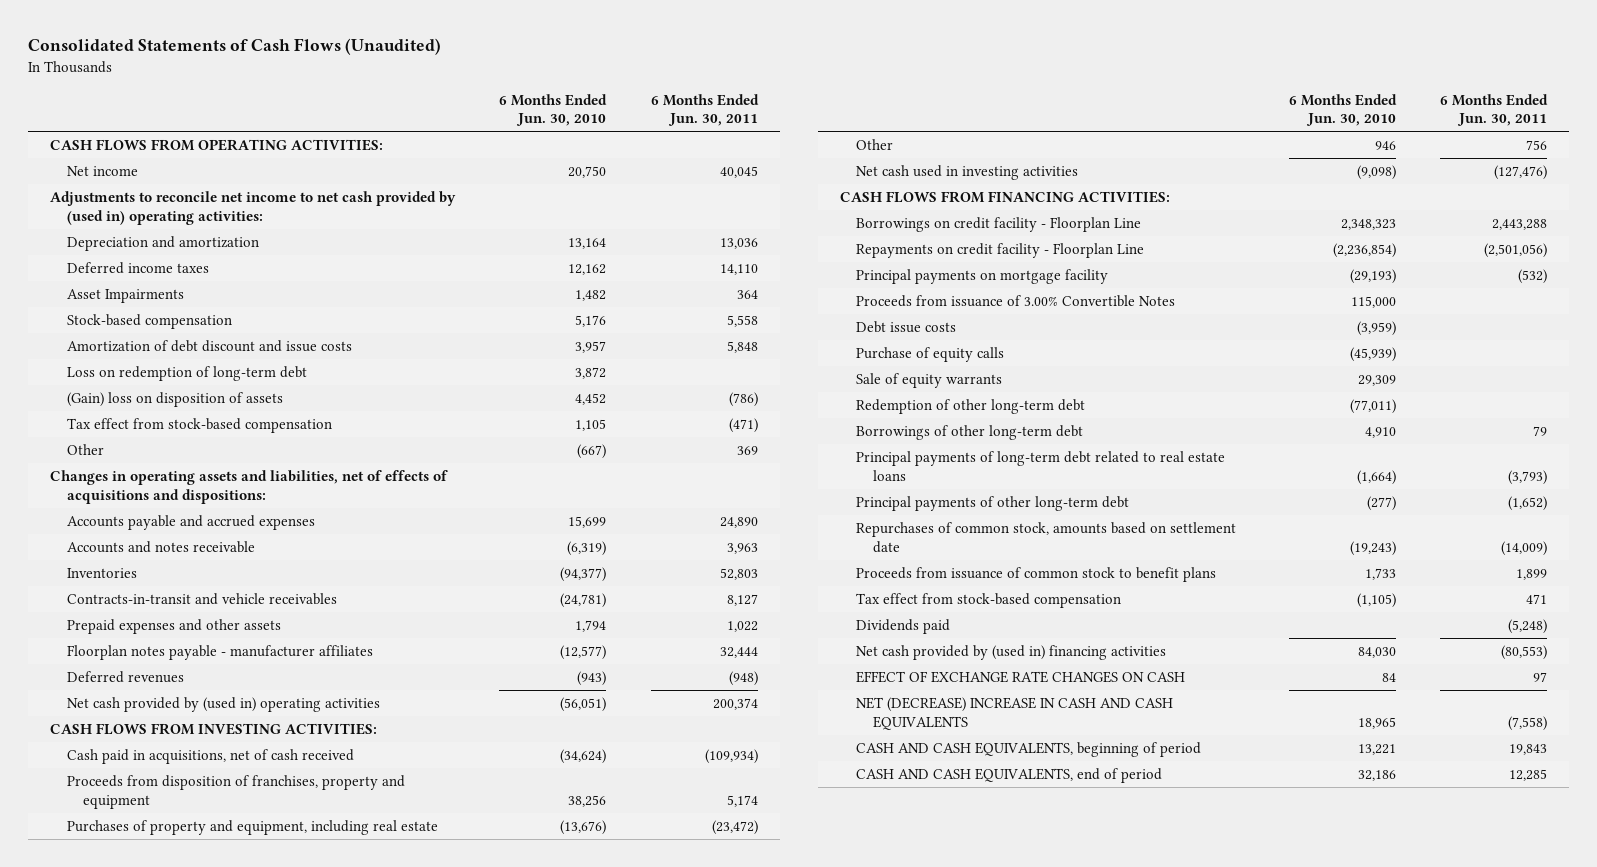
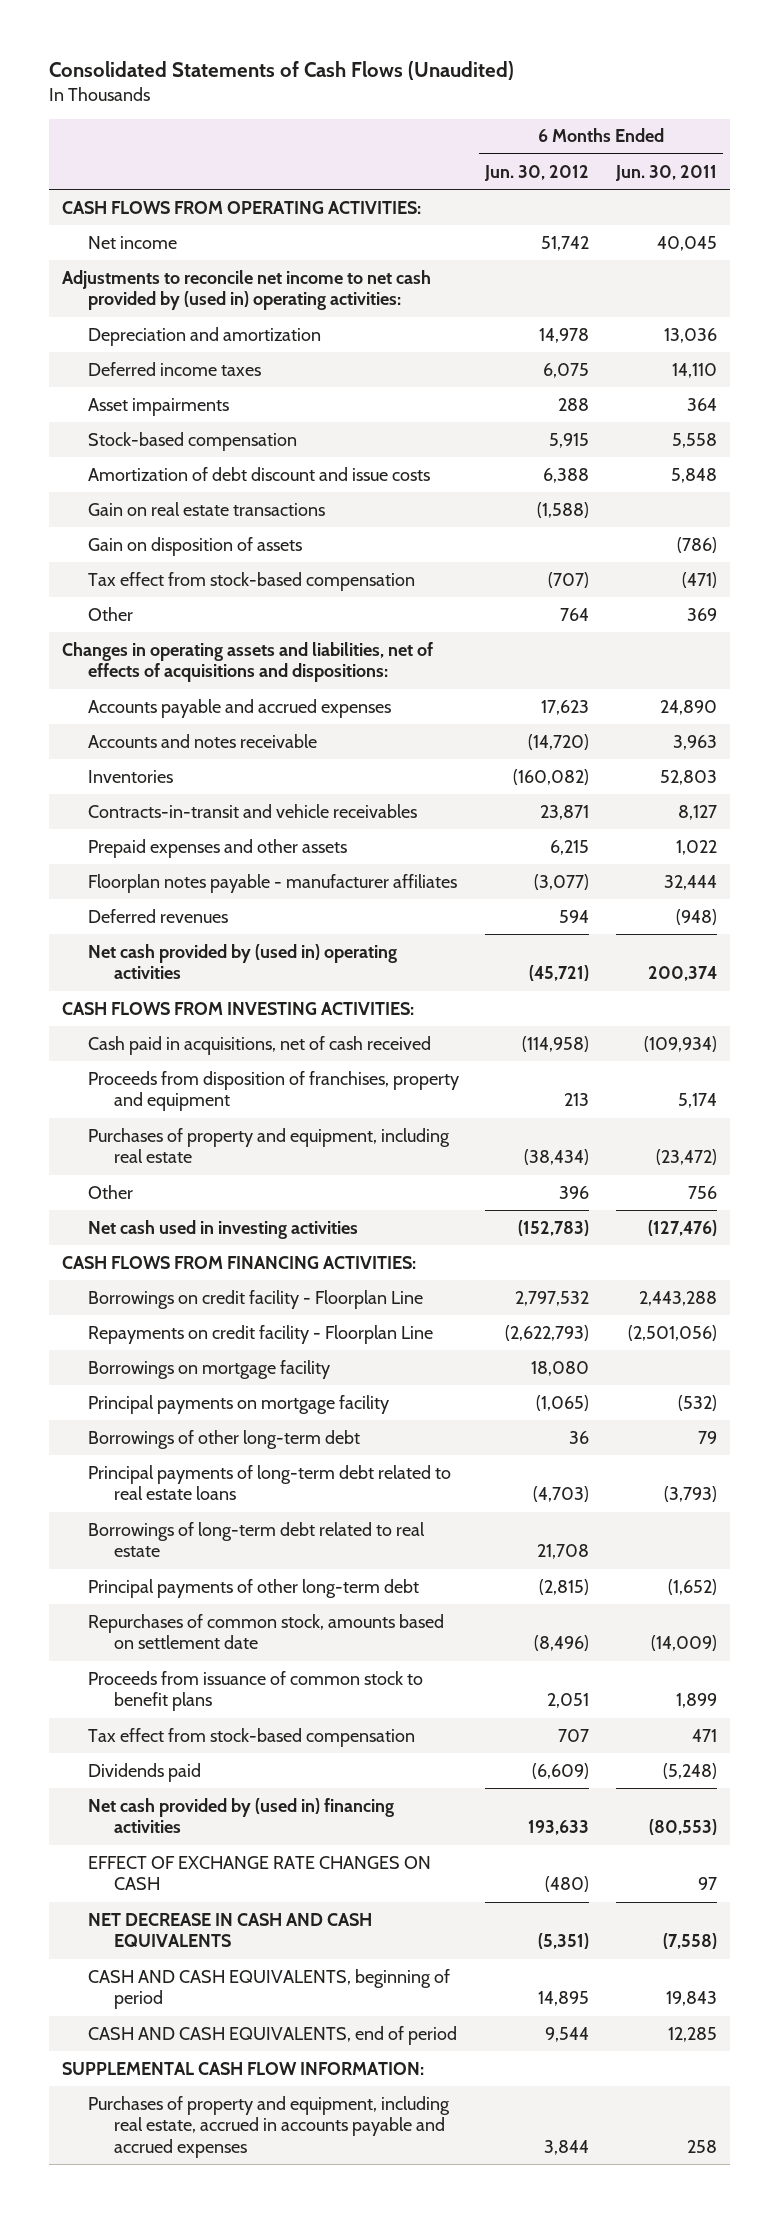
- | 6 Months Ended Jun. 30, 2010 | 6 Months Ended Jun. 30, 2011
+ | 6 Months Ended Jun. 30, 2012 | 6 Months Ended Jun. 30, 2011
- Asset Impairments | 1,482 | 364
+ Asset impairments | 288 | 364
- Loss on redemption of long-term debt | 3,872 |
- (Gain) loss on disposition of assets | 4,452 | (786)
+ Gain on real estate transactions | (1,588) |
+ Gain on disposition of assets | | (786)
+ Borrowings on mortgage facility | 18,080 |
- Proceeds from issuance of 3.00% Convertible Notes | 115,000 |
- Debt issue costs | (3,959) |
- Purchase of equity calls | (45,939) |
- Sale of equity warrants | 29,309 |
- Redemption of other long-term debt | (77,011) |
+ Borrowings of long-term debt related to real estate | 21,708 |
- NET (DECREASE) INCREASE IN CASH AND CASH EQUIVALENTS | 18,965 | (7,558)
+ NET DECREASE IN CASH AND CASH EQUIVALENTS | (5,351) | (7,558)
+ SUPPLEMENTAL CASH FLOW INFORMATION:
+ Purchases of property and equipment, including real estate, accrued in accounts payable and accrued expenses | 3,844 | 258

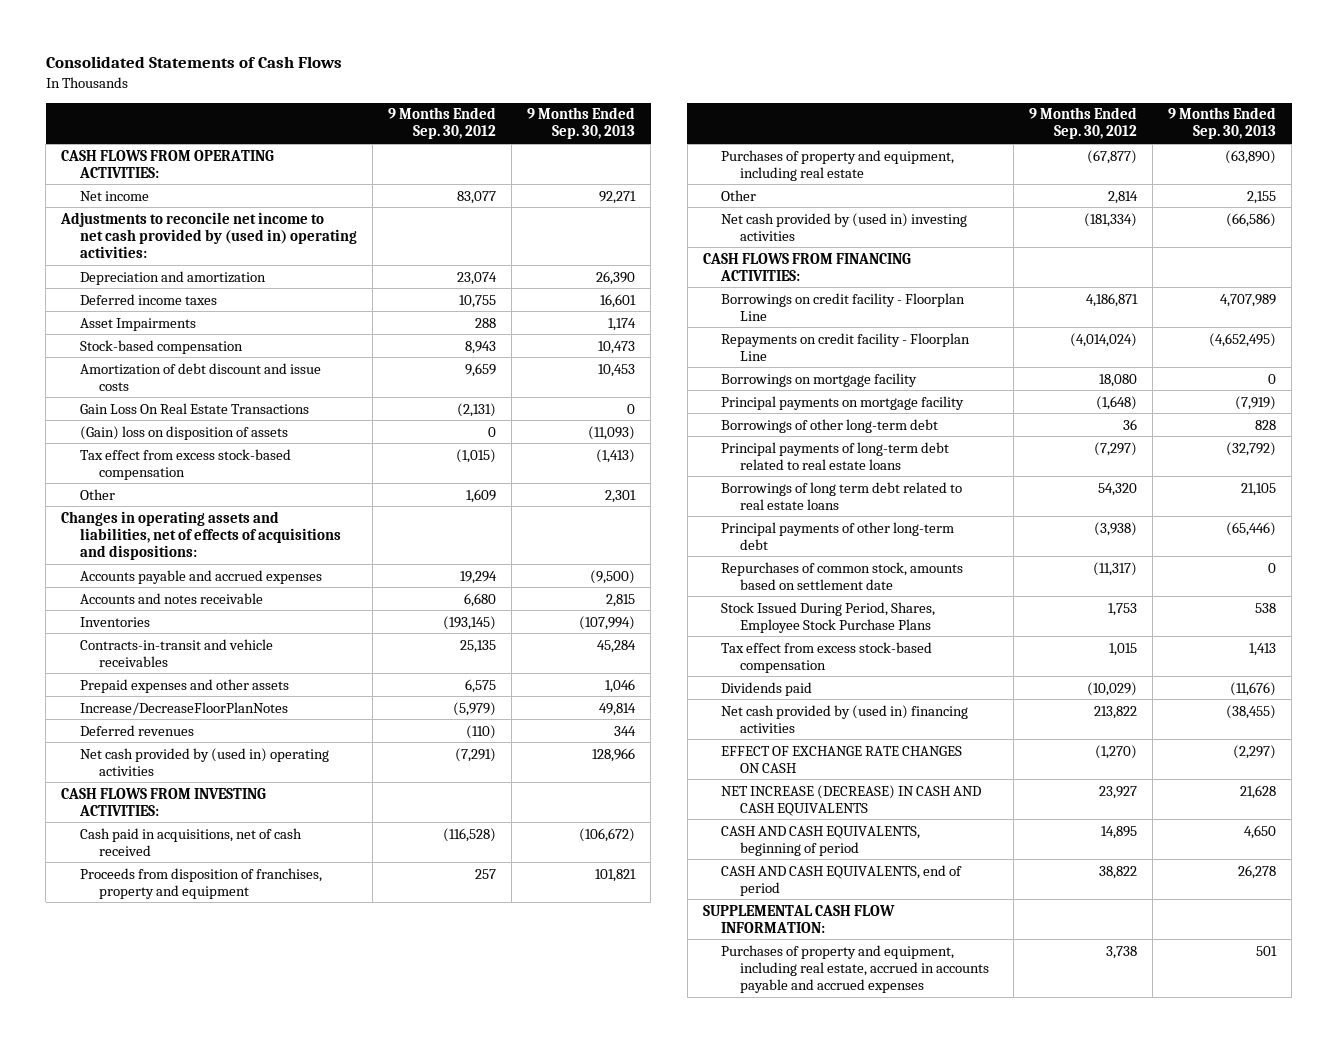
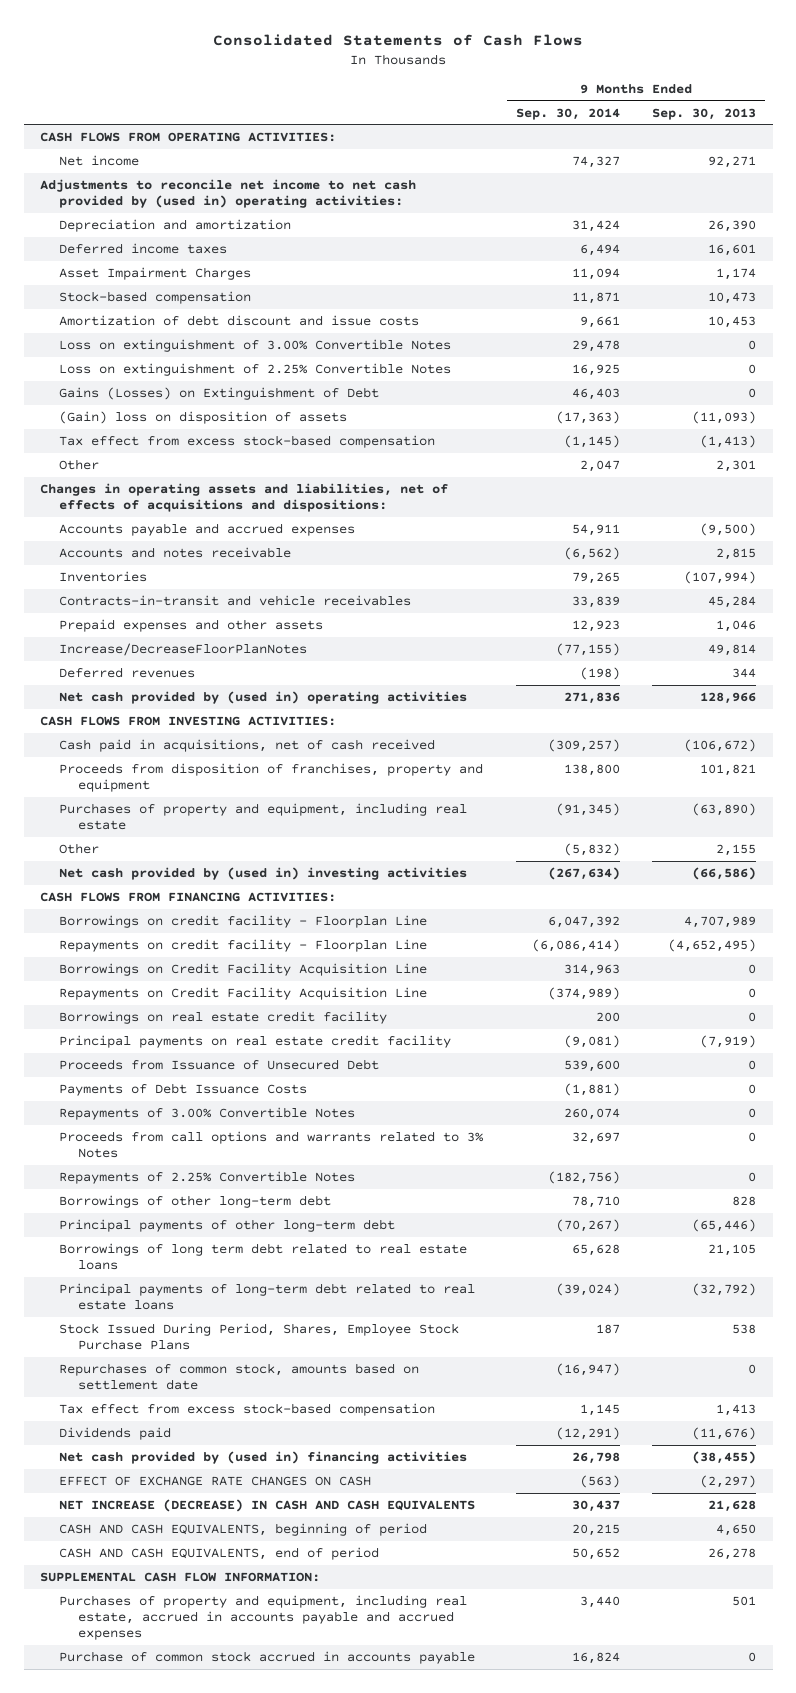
- | 9 Months Ended Sep. 30, 2012 | 9 Months Ended Sep. 30, 2013
+ | 9 Months Ended Sep. 30, 2014 | 9 Months Ended Sep. 30, 2013
- Asset Impairments | 288 | 1,174
+ Asset Impairment Charges | 11,094 | 1,174
- Gain Loss On Real Estate Transactions | (2,131) | 0
+ Loss on extinguishment of 3.00% Convertible Notes | 29,478 | 0
+ Loss on extinguishment of 2.25% Convertible Notes | 16,925 | 0
+ Gains (Losses) on Extinguishment of Debt | 46,403 | 0
- Borrowings on mortgage facility | 18,080 | 0
- Principal payments on mortgage facility | (1,648) | (7,919)
+ Borrowings on Credit Facility Acquisition Line | 314,963 | 0
+ Repayments on Credit Facility Acquisition Line | (374,989) | 0
+ Borrowings on real estate credit facility | 200 | 0
+ Principal payments on real estate credit facility | (9,081) | (7,919)
+ Proceeds from Issuance of Unsecured Debt | 539,600 | 0
+ Payments of Debt Issuance Costs | (1,881) | 0
+ Repayments of 3.00% Convertible Notes | 260,074 | 0
+ Proceeds from call options and warrants related to 3% Notes | 32,697 | 0
+ Repayments of 2.25% Convertible Notes | (182,756) | 0
moved down: Borrowings of long term debt related to real estate loans | 65,628 | 21,105
moved down: Principal payments of long-term debt related to real estate loans | (39,024) | (32,792)
moved down: Repurchases of common stock, amounts based on settlement date | (16,947) | 0
+ Purchase of common stock accrued in accounts payable | 16,824 | 0

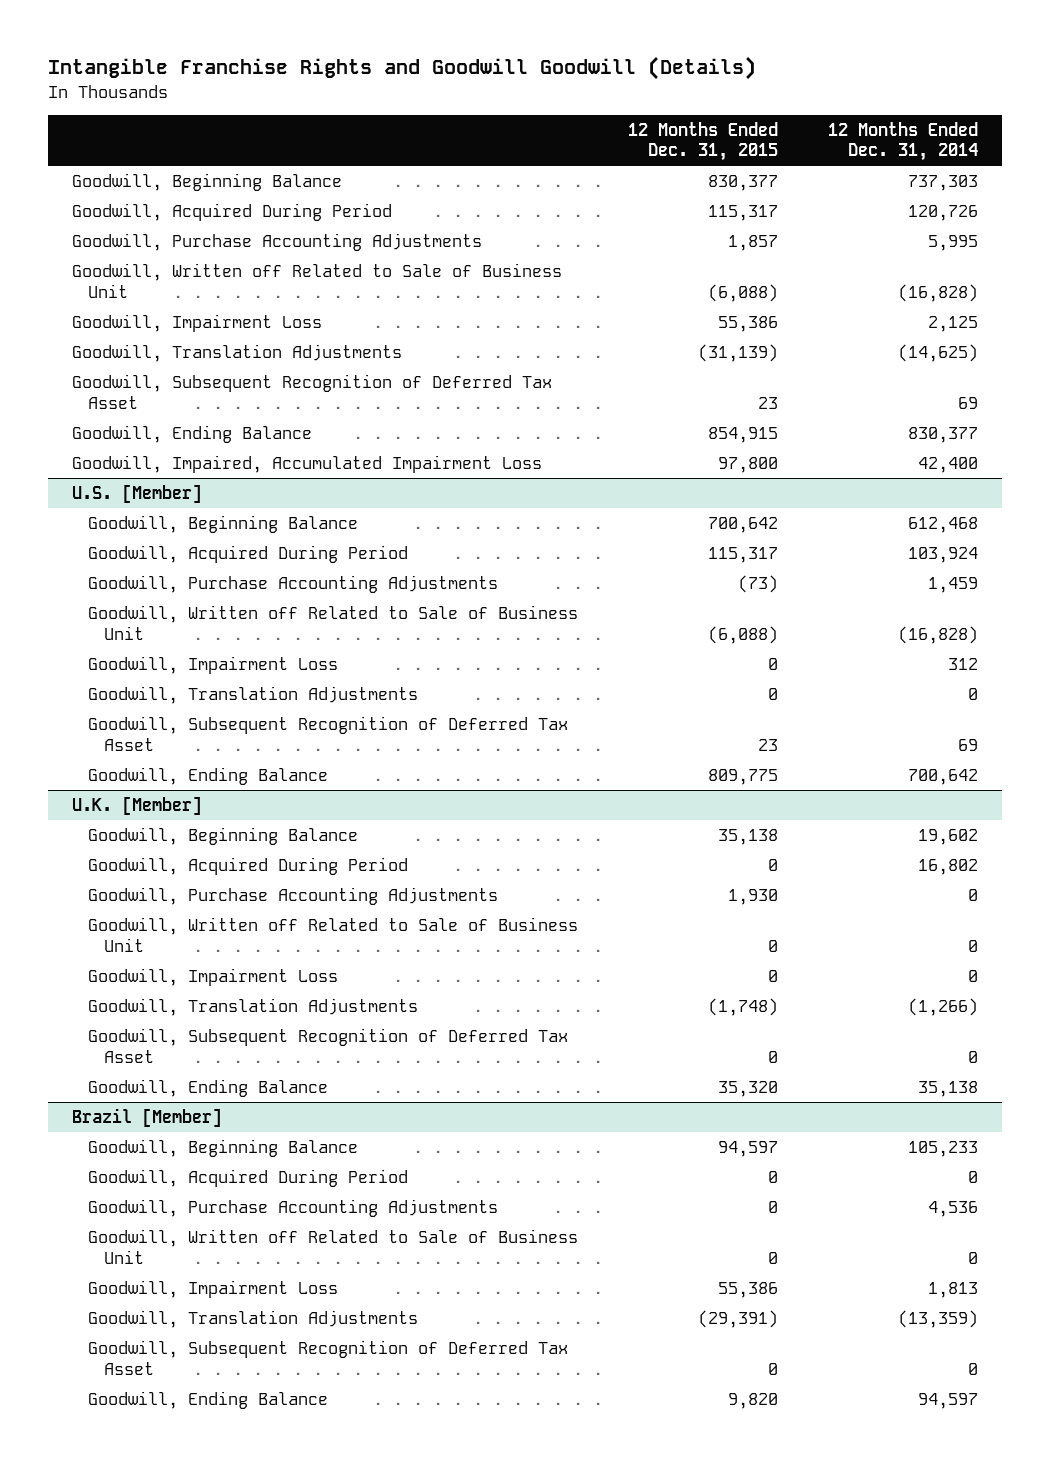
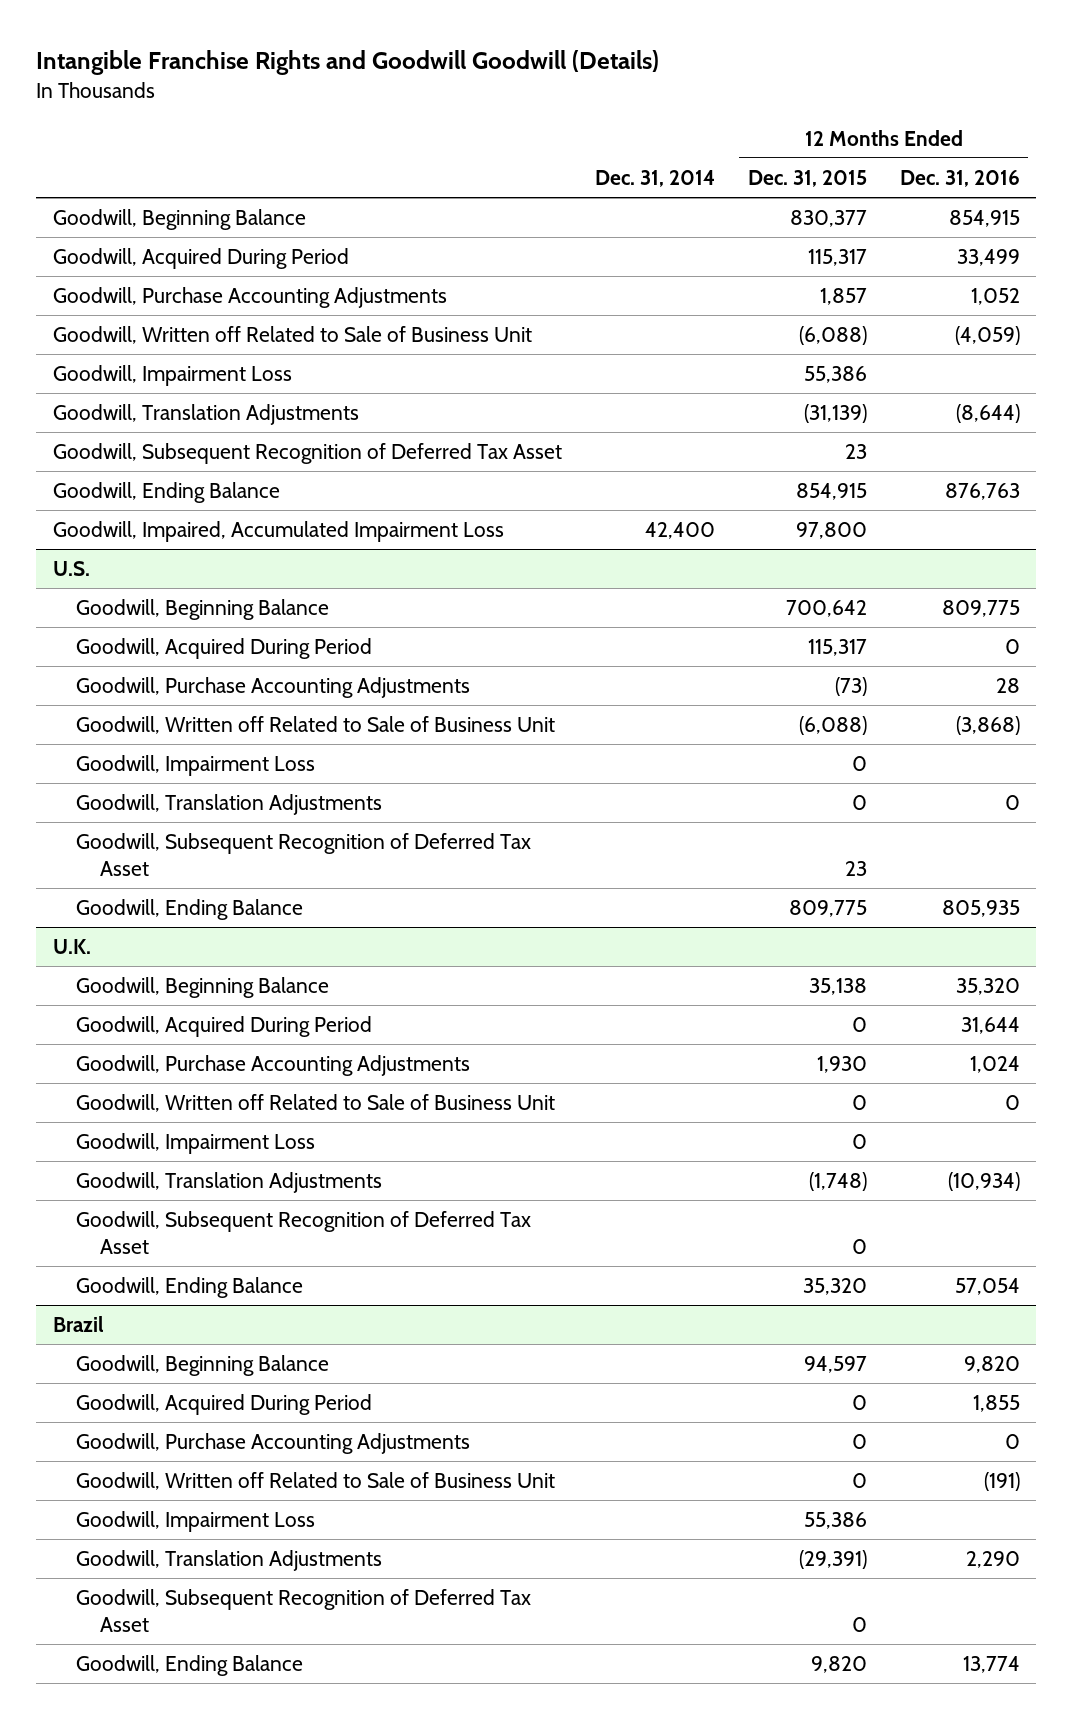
- | 12 Months Ended Dec. 31, 2015 | 12 Months Ended Dec. 31, 2014
+ | Dec. 31, 2014 | 12 Months Ended Dec. 31, 2015 | 12 Months Ended Dec. 31, 2016
- U.S. [Member]
+ U.S.
- U.K. [Member]
+ U.K.
- Brazil [Member]
+ Brazil

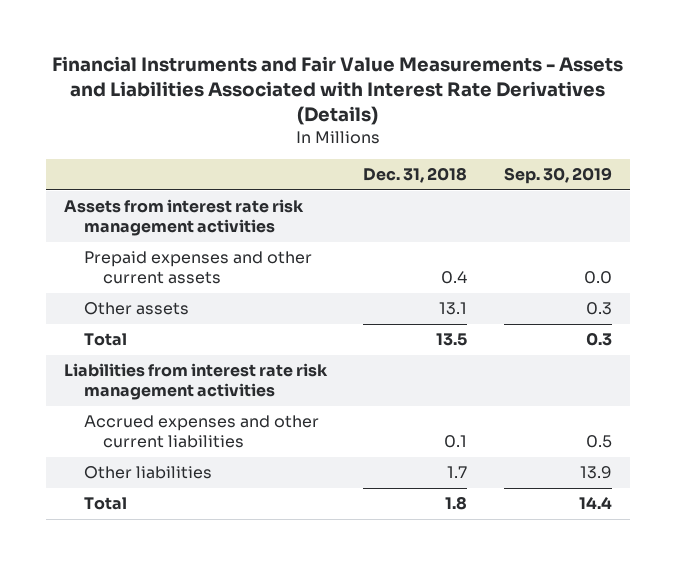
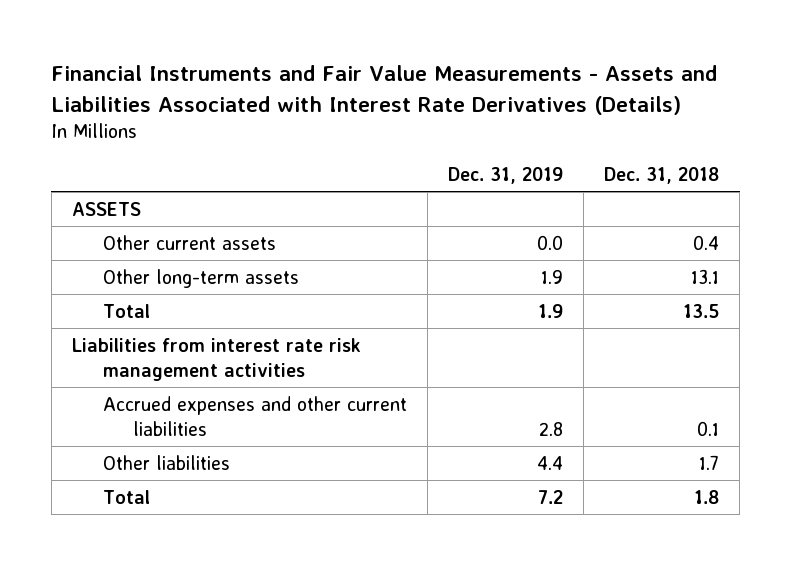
- | Dec. 31, 2018 | Sep. 30, 2019
+ | Dec. 31, 2019 | Dec. 31, 2018
- Assets from interest rate risk management activities
- Prepaid expenses and other current assets | 0.4 | 0.0
- Other assets | 13.1 | 0.3
+ ASSETS
+ Other current assets | 0.0 | 0.4
+ Other long-term assets | 1.9 | 13.1

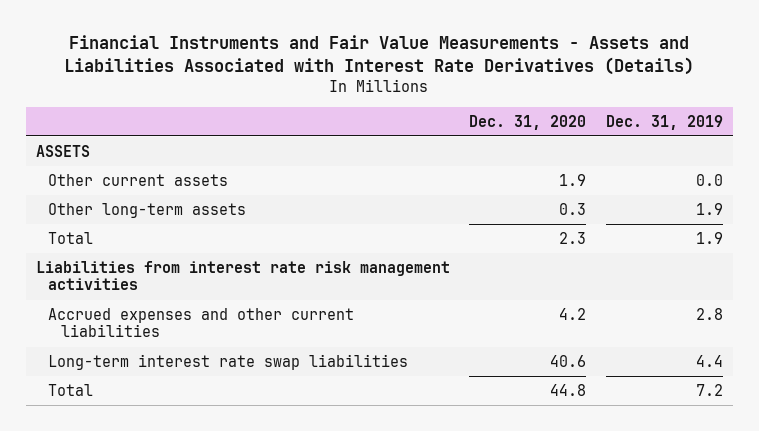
- | Dec. 31, 2019 | Dec. 31, 2018
+ | Dec. 31, 2020 | Dec. 31, 2019
- Other liabilities | 4.4 | 1.7
+ Long-term interest rate swap liabilities | 40.6 | 4.4

